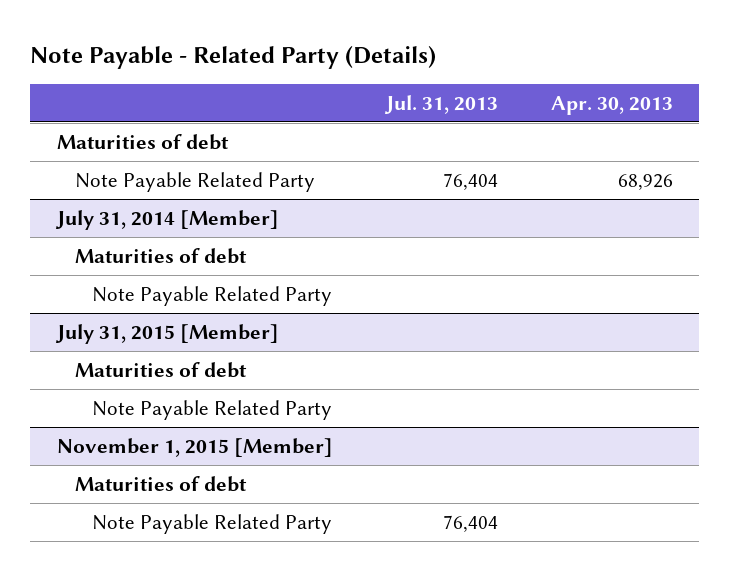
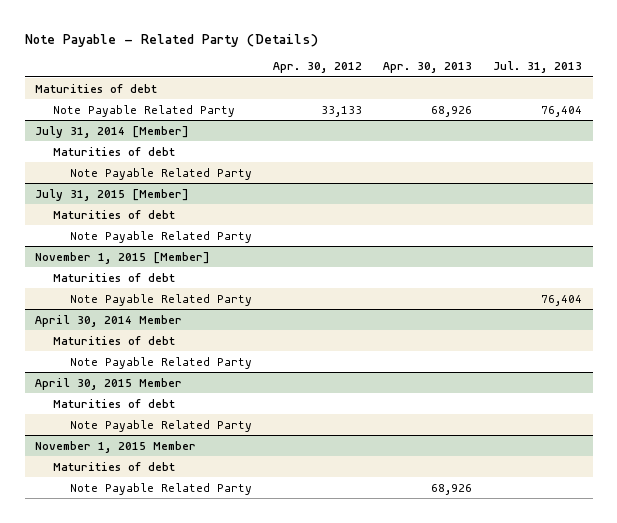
- | Jul. 31, 2013 | Apr. 30, 2013
+ | Apr. 30, 2012 | Apr. 30, 2013 | Jul. 31, 2013
+ April 30, 2014 Member
+ Maturities of debt
+ Note Payable Related Party
+ April 30, 2015 Member
+ Maturities of debt
+ Note Payable Related Party
+ November 1, 2015 Member
+ Maturities of debt
+ Note Payable Related Party | | 68,926 |

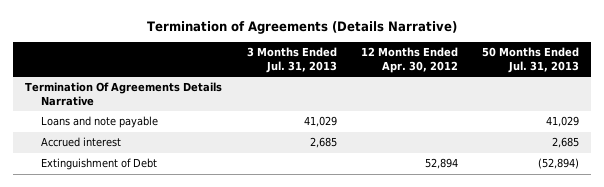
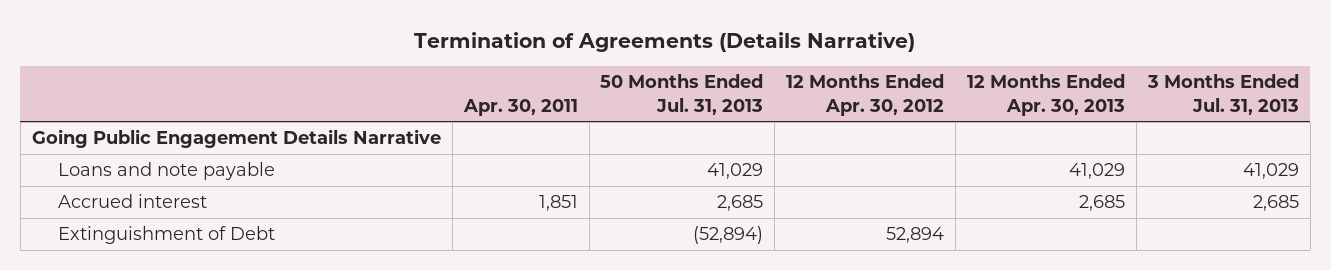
- | 3 Months Ended Jul. 31, 2013 | 12 Months Ended Apr. 30, 2012 | 50 Months Ended Jul. 31, 2013
+ | Apr. 30, 2011 | 50 Months Ended Jul. 31, 2013 | 12 Months Ended Apr. 30, 2012 | 12 Months Ended Apr. 30, 2013 | 3 Months Ended Jul. 31, 2013
- Termination Of Agreements Details Narrative
+ Going Public Engagement Details Narrative

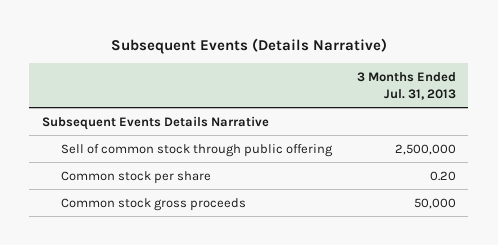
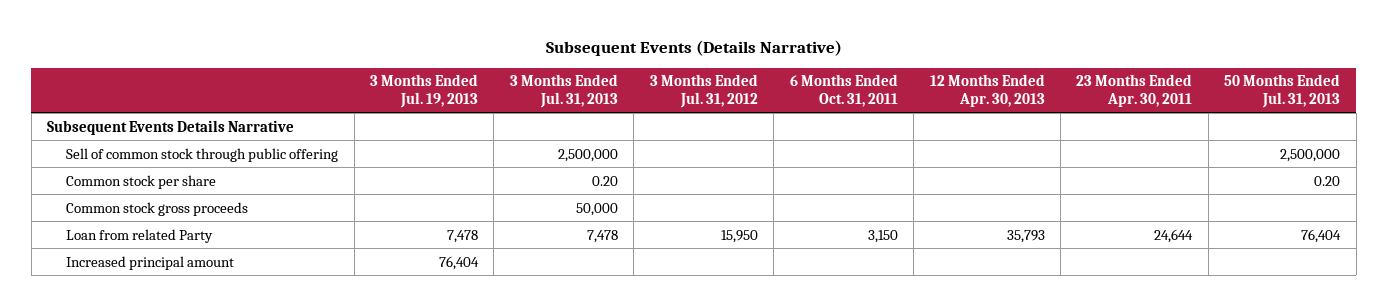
- | 3 Months Ended Jul. 31, 2013
+ | 3 Months Ended Jul. 19, 2013 | 3 Months Ended Jul. 31, 2013 | 3 Months Ended Jul. 31, 2012 | 6 Months Ended Oct. 31, 2011 | 12 Months Ended Apr. 30, 2013 | 23 Months Ended Apr. 30, 2011 | 50 Months Ended Jul. 31, 2013
+ Loan from related Party | 7,478 | 7,478 | 15,950 | 3,150 | 35,793 | 24,644 | 76,404
+ Increased principal amount | 76,404 | | | | | |

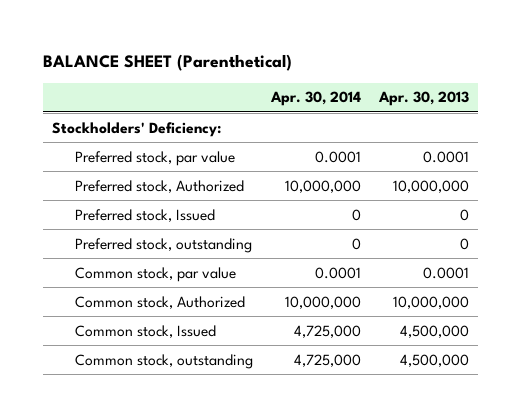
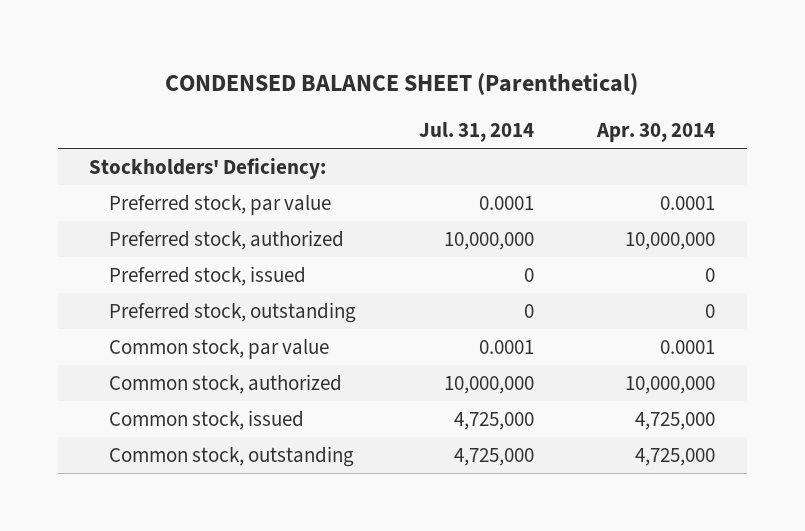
- BALANCE SHEET (Parenthetical)
+ CONDENSED BALANCE SHEET (Parenthetical)
- | Apr. 30, 2014 | Apr. 30, 2013
+ | Jul. 31, 2014 | Apr. 30, 2014
- Preferred stock, Authorized | 10,000,000 | 10,000,000
- Preferred stock, Issued | 0 | 0
+ Preferred stock, authorized | 10,000,000 | 10,000,000
+ Preferred stock, issued | 0 | 0
- Common stock, Authorized | 10,000,000 | 10,000,000
- Common stock, Issued | 4,725,000 | 4,500,000
+ Common stock, authorized | 10,000,000 | 10,000,000
+ Common stock, issued | 4,725,000 | 4,725,000

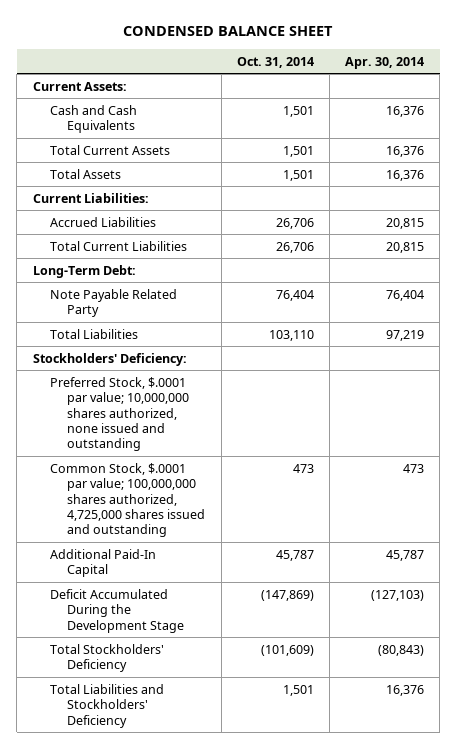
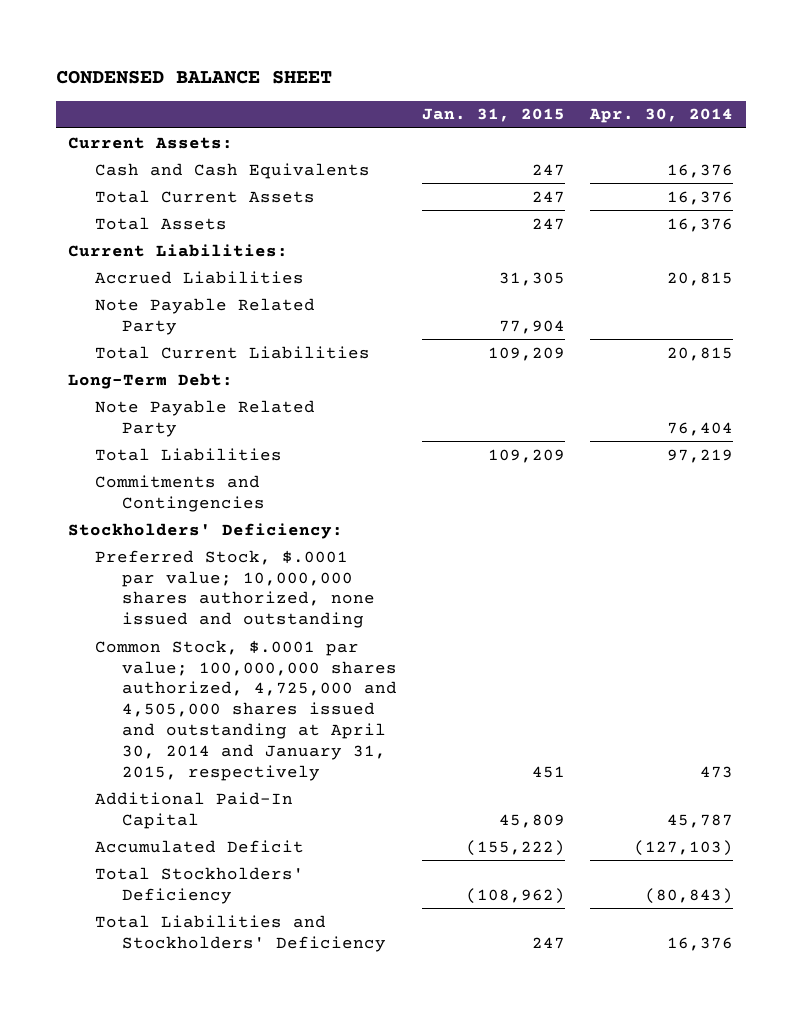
- | Oct. 31, 2014 | Apr. 30, 2014
+ | Jan. 31, 2015 | Apr. 30, 2014
+ Note Payable Related Party | 77,904 |
+ Commitments and Contingencies
- Common Stock, $.0001 par value; 100,000,000 shares authorized, 4,725,000 shares issued and outstanding | 473 | 473
+ Common Stock, $.0001 par value; 100,000,000 shares authorized, 4,725,000 and 4,505,000 shares issued and outstanding at April 30, 2014 and January 31, 2015, respectively | 451 | 473
- Deficit Accumulated During the Development Stage | (147,869) | (127,103)
+ Accumulated Deficit | (155,222) | (127,103)

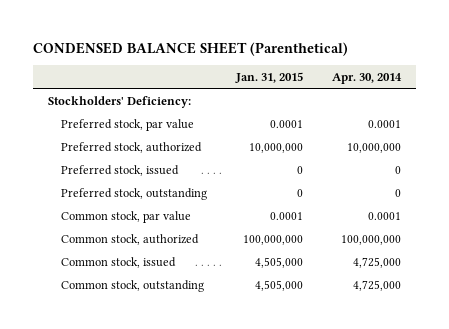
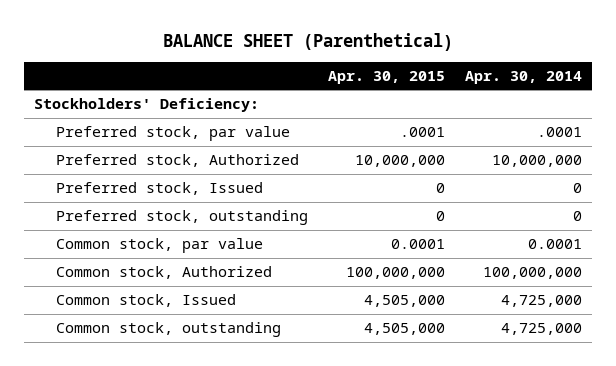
- CONDENSED BALANCE SHEET (Parenthetical)
+ BALANCE SHEET (Parenthetical)
- | Jan. 31, 2015 | Apr. 30, 2014
+ | Apr. 30, 2015 | Apr. 30, 2014
- Preferred stock, par value | 0.0001 | 0.0001
- Preferred stock, authorized | 10,000,000 | 10,000,000
- Preferred stock, issued | 0 | 0
+ Preferred stock, par value | .0001 | .0001
+ Preferred stock, Authorized | 10,000,000 | 10,000,000
+ Preferred stock, Issued | 0 | 0
- Common stock, authorized | 100,000,000 | 100,000,000
- Common stock, issued | 4,505,000 | 4,725,000
+ Common stock, Authorized | 100,000,000 | 100,000,000
+ Common stock, Issued | 4,505,000 | 4,725,000

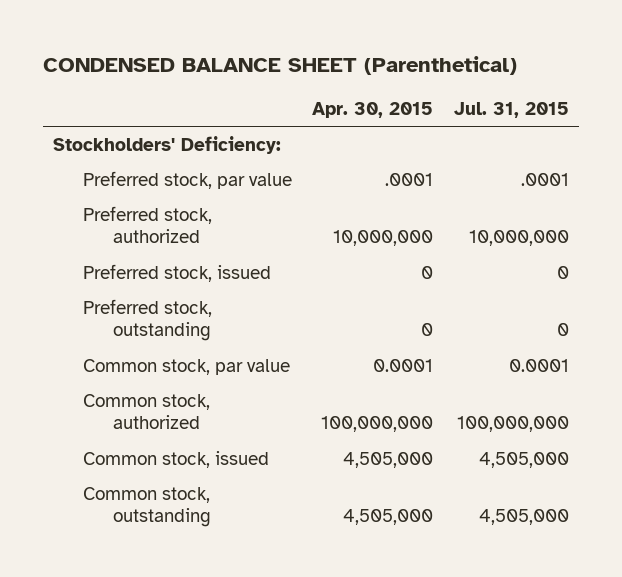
- BALANCE SHEET (Parenthetical)
+ CONDENSED BALANCE SHEET (Parenthetical)
- | Apr. 30, 2015 | Apr. 30, 2014
+ | Apr. 30, 2015 | Jul. 31, 2015
- Preferred stock, Authorized | 10,000,000 | 10,000,000
- Preferred stock, Issued | 0 | 0
+ Preferred stock, authorized | 10,000,000 | 10,000,000
+ Preferred stock, issued | 0 | 0
- Common stock, Authorized | 100,000,000 | 100,000,000
- Common stock, Issued | 4,505,000 | 4,725,000
+ Common stock, authorized | 100,000,000 | 100,000,000
+ Common stock, issued | 4,505,000 | 4,505,000

